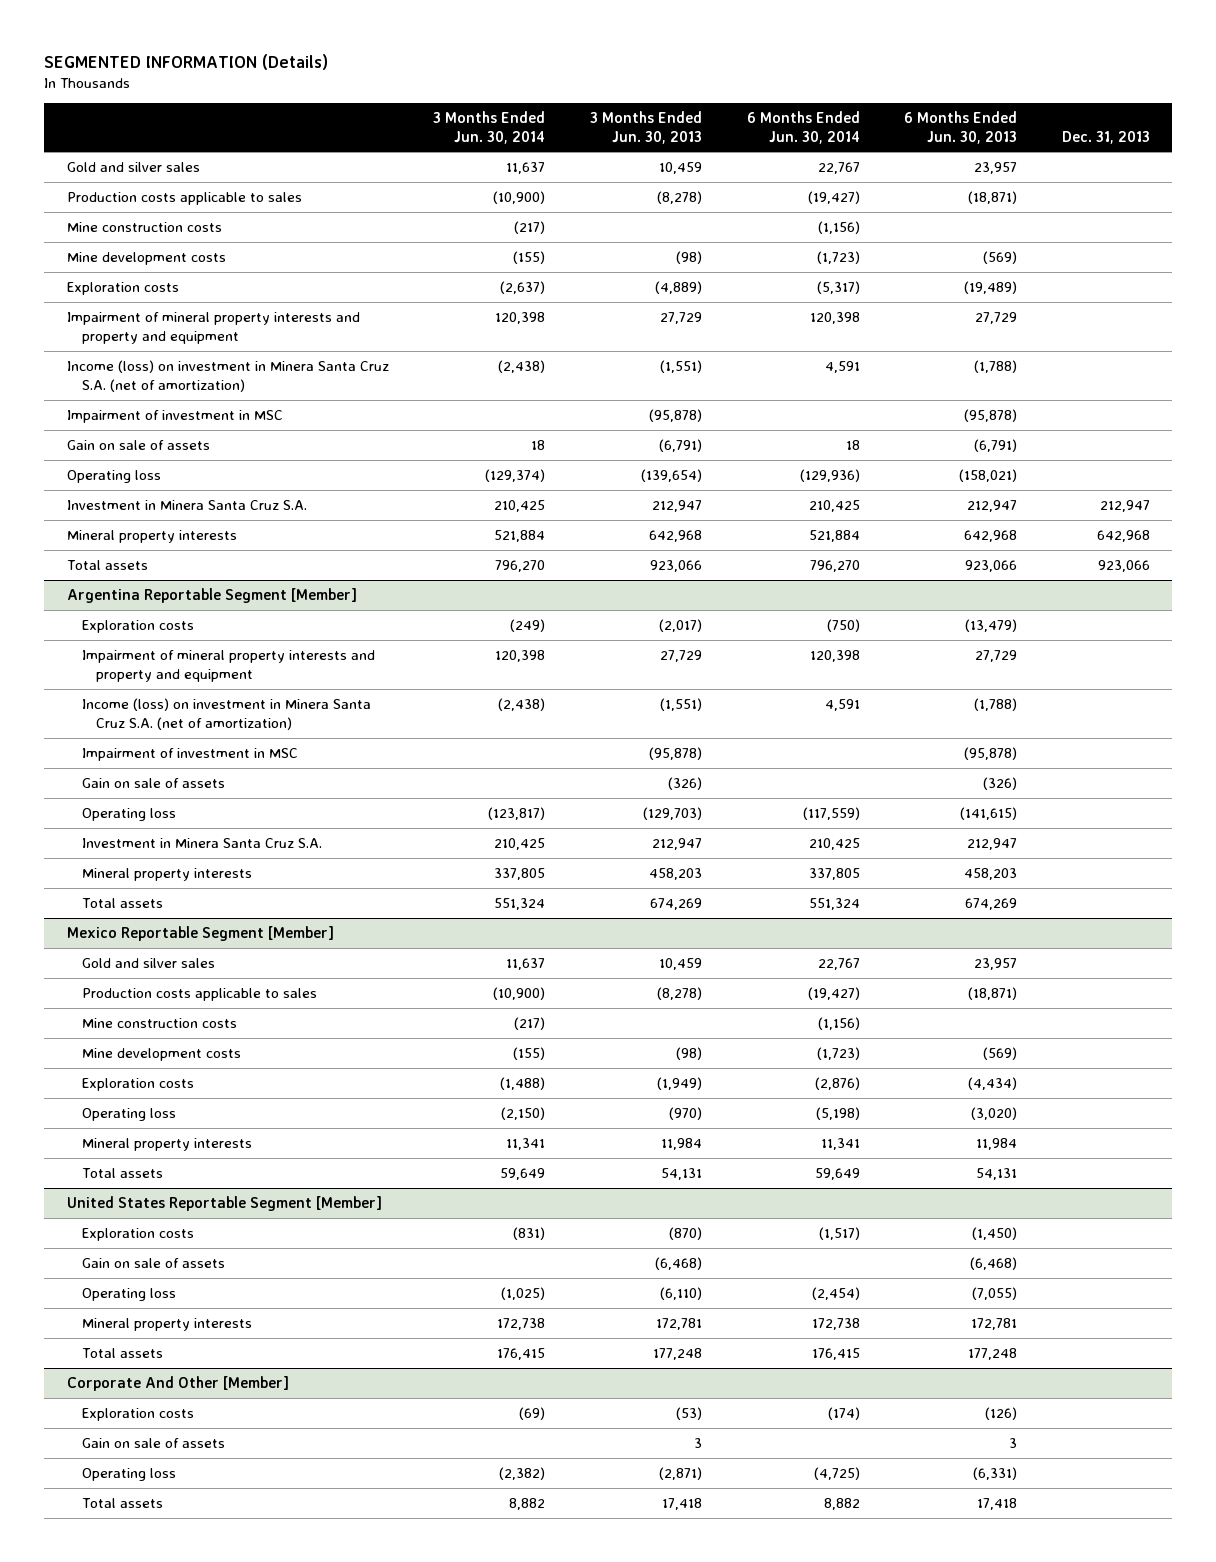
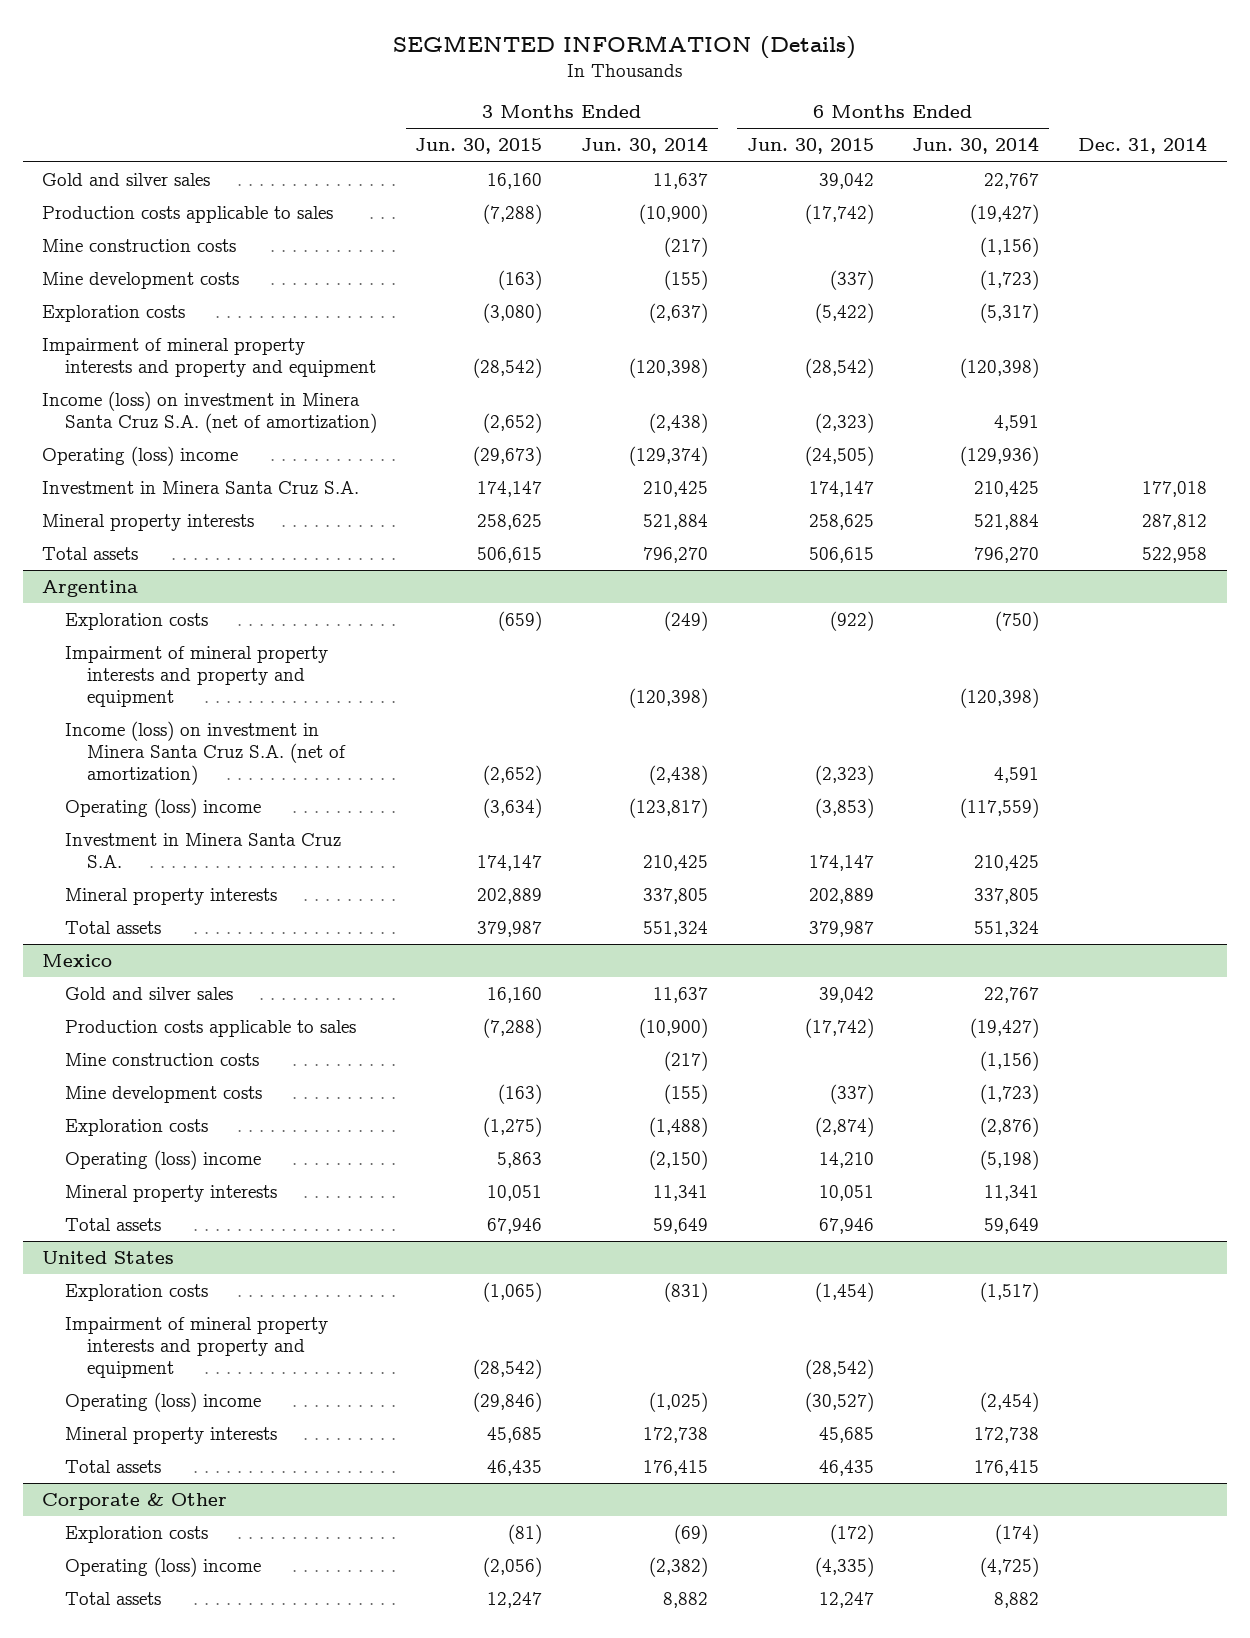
- | 3 Months Ended Jun. 30, 2014 | 3 Months Ended Jun. 30, 2013 | 6 Months Ended Jun. 30, 2014 | 6 Months Ended Jun. 30, 2013 | Dec. 31, 2013
+ | 3 Months Ended Jun. 30, 2015 | 3 Months Ended Jun. 30, 2014 | 6 Months Ended Jun. 30, 2015 | 6 Months Ended Jun. 30, 2014 | Dec. 31, 2014
- Impairment of mineral property interests and property and equipment | 120,398 | 27,729 | 120,398 | 27,729 |
+ Impairment of mineral property interests and property and equipment | (28,542) | (120,398) | (28,542) | (120,398) |
- Impairment of investment in MSC | | (95,878) | | (95,878) |
- Gain on sale of assets | 18 | (6,791) | 18 | (6,791) |
- Operating loss | (129,374) | (139,654) | (129,936) | (158,021) |
+ Operating (loss) income | (29,673) | (129,374) | (24,505) | (129,936) |
- Argentina Reportable Segment [Member]
+ Argentina
- Impairment of mineral property interests and property and equipment | 120,398 | 27,729 | 120,398 | 27,729 |
+ Impairment of mineral property interests and property and equipment | | (120,398) | | (120,398) |
- Impairment of investment in MSC | | (95,878) | | (95,878) |
- Gain on sale of assets | | (326) | | (326) |
- Operating loss | (123,817) | (129,703) | (117,559) | (141,615) |
+ Operating (loss) income | (3,634) | (123,817) | (3,853) | (117,559) |
- Mexico Reportable Segment [Member]
+ Mexico
- Operating loss | (2,150) | (970) | (5,198) | (3,020) |
+ Operating (loss) income | 5,863 | (2,150) | 14,210 | (5,198) |
- United States Reportable Segment [Member]
+ United States
- Gain on sale of assets | | (6,468) | | (6,468) |
- Operating loss | (1,025) | (6,110) | (2,454) | (7,055) |
+ Impairment of mineral property interests and property and equipment | (28,542) | | (28,542) | |
+ Operating (loss) income | (29,846) | (1,025) | (30,527) | (2,454) |
- Corporate And Other [Member]
+ Corporate & Other
- Gain on sale of assets | | 3 | | 3 |
- Operating loss | (2,382) | (2,871) | (4,725) | (6,331) |
+ Operating (loss) income | (2,056) | (2,382) | (4,335) | (4,725) |

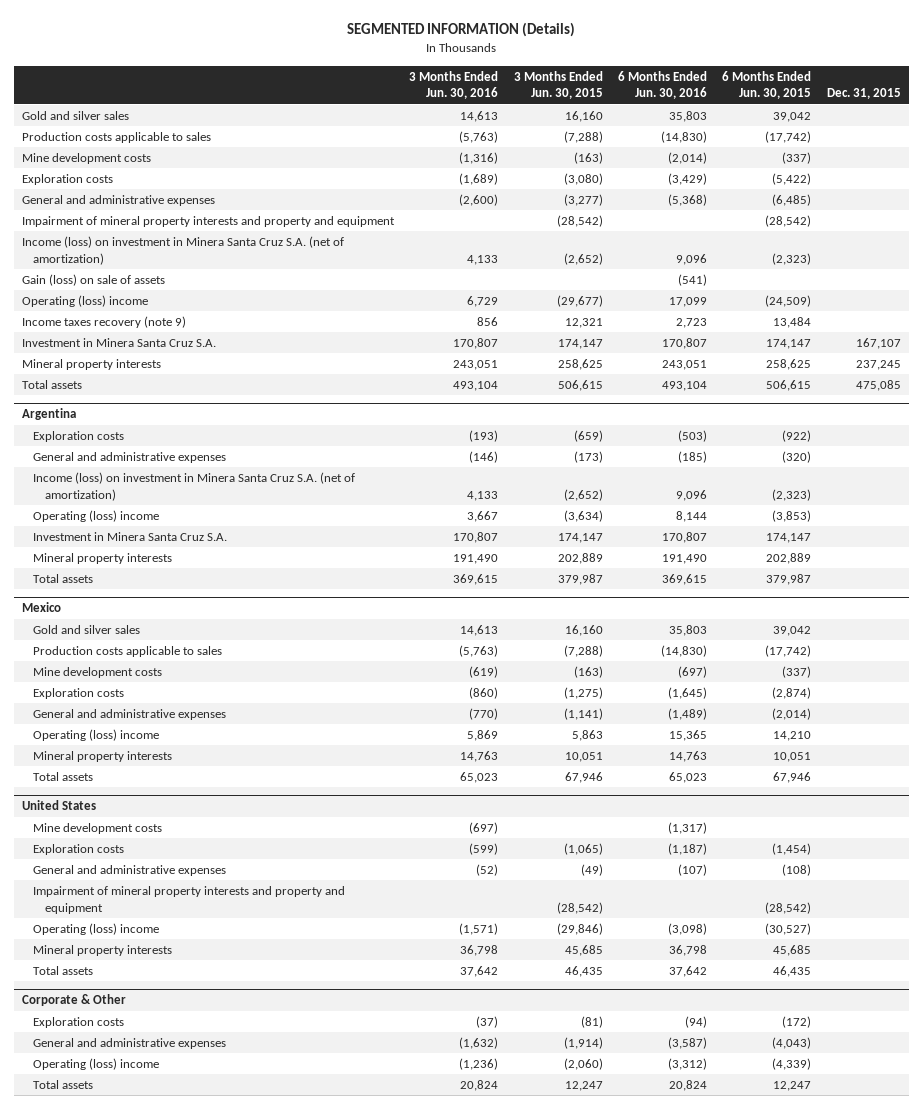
- | 3 Months Ended Jun. 30, 2015 | 3 Months Ended Jun. 30, 2014 | 6 Months Ended Jun. 30, 2015 | 6 Months Ended Jun. 30, 2014 | Dec. 31, 2014
+ | 3 Months Ended Jun. 30, 2016 | 3 Months Ended Jun. 30, 2015 | 6 Months Ended Jun. 30, 2016 | 6 Months Ended Jun. 30, 2015 | Dec. 31, 2015
- Mine construction costs | | (217) | | (1,156) |
+ General and administrative expenses | (2,600) | (3,277) | (5,368) | (6,485) |
- Operating (loss) income | (29,673) | (129,374) | (24,505) | (129,936) |
+ Gain (loss) on sale of assets | | | (541) | |
+ Operating (loss) income | 6,729 | (29,677) | 17,099 | (24,509) |
+ Income taxes recovery (note 9) | 856 | 12,321 | 2,723 | 13,484 |
@ Argentina
- Impairment of mineral property interests and property and equipment | | (120,398) | | (120,398) |
+ General and administrative expenses | (146) | (173) | (185) | (320) |
@ Mexico
- Mine construction costs | | (217) | | (1,156) |
+ General and administrative expenses | (770) | (1,141) | (1,489) | (2,014) |
@ United States
+ Mine development costs | (697) | | (1,317) | |
+ General and administrative expenses | (52) | (49) | (107) | (108) |
@ Corporate & Other
- Operating (loss) income | (2,056) | (2,382) | (4,335) | (4,725) |
+ General and administrative expenses | (1,632) | (1,914) | (3,587) | (4,043) |
+ Operating (loss) income | (1,236) | (2,060) | (3,312) | (4,339) |

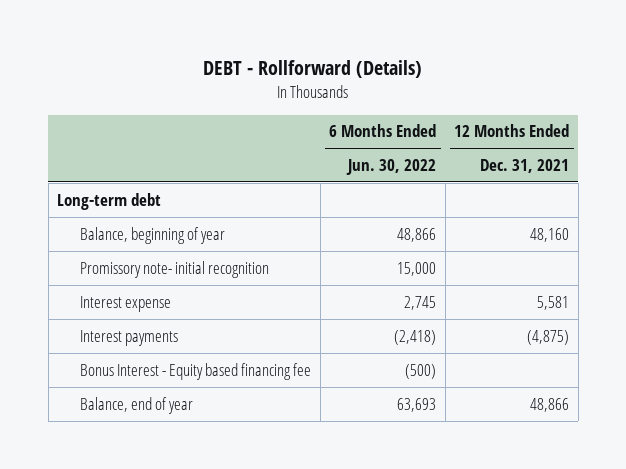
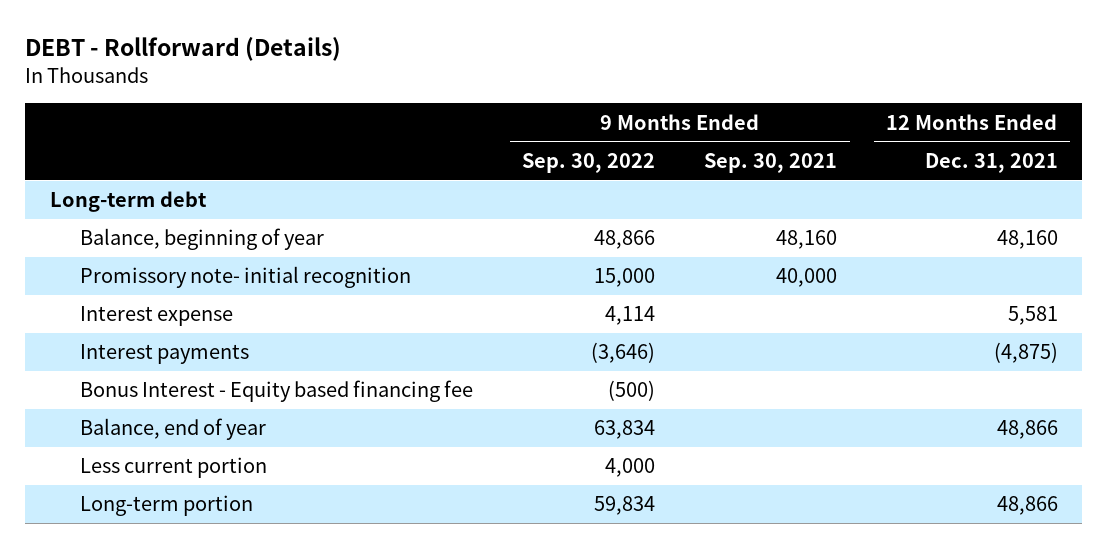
- | 6 Months Ended Jun. 30, 2022 | 12 Months Ended Dec. 31, 2021
+ | 9 Months Ended Sep. 30, 2022 | 9 Months Ended Sep. 30, 2021 | 12 Months Ended Dec. 31, 2021
+ Less current portion | 4,000 | |
+ Long-term portion | 59,834 | | 48,866

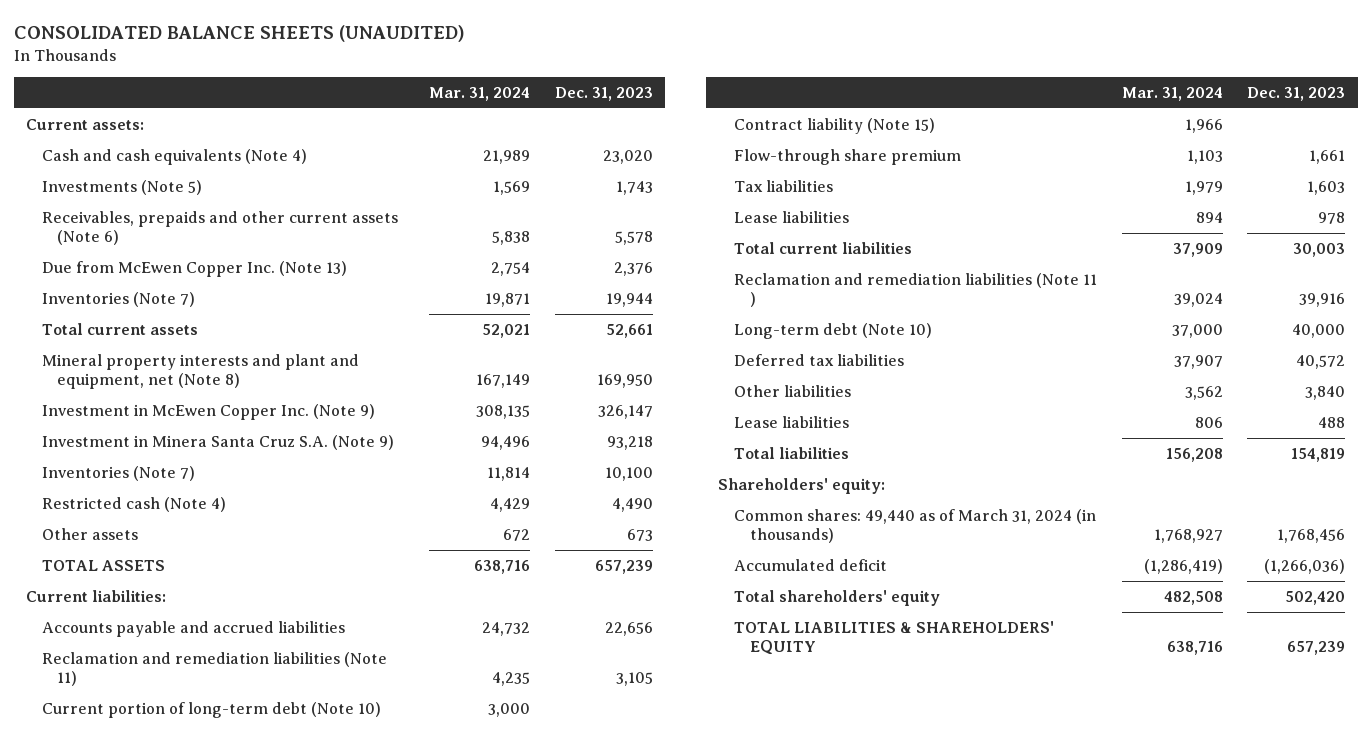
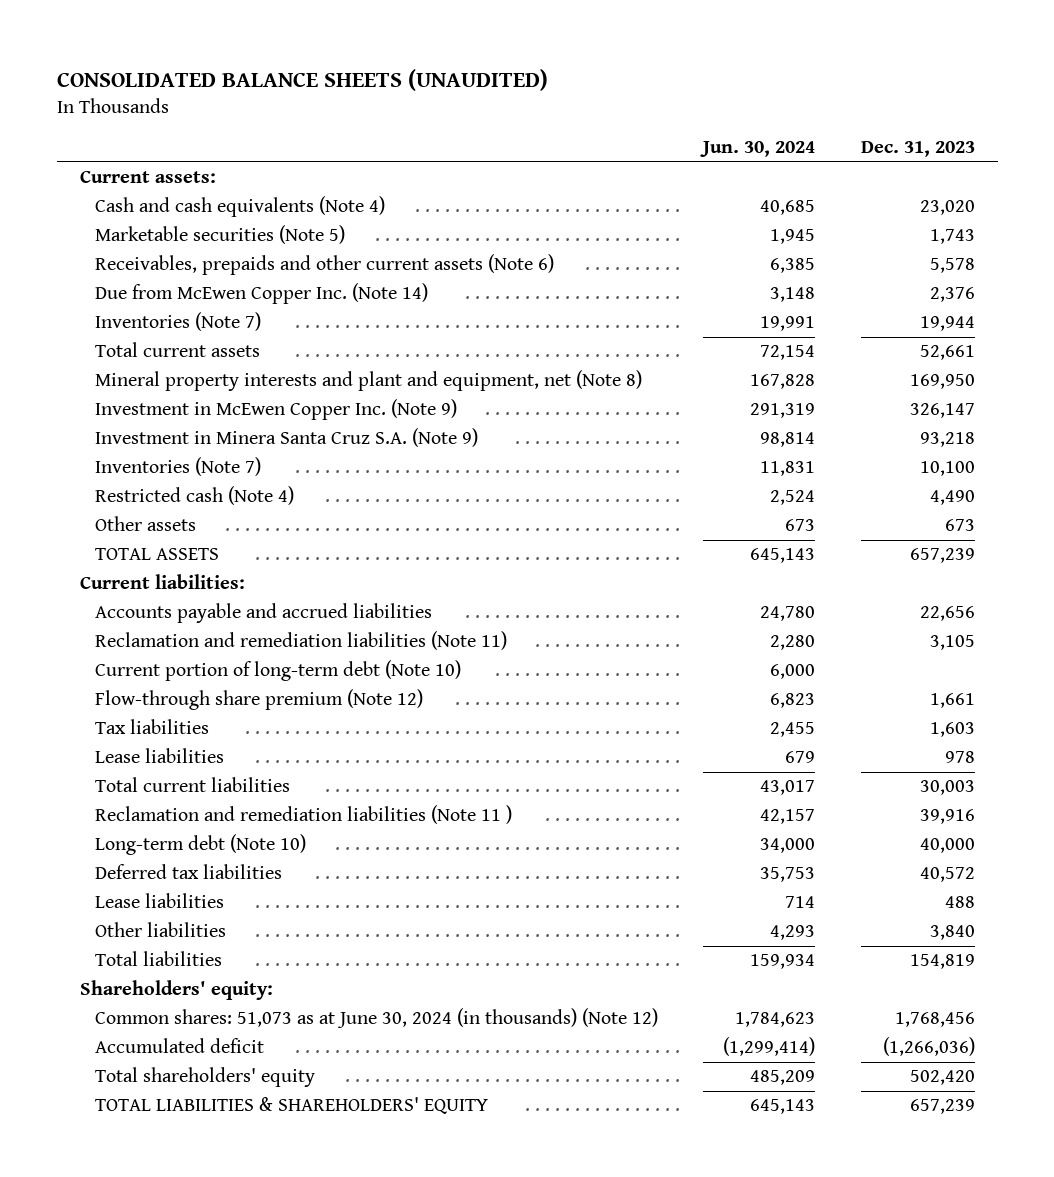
- | Mar. 31, 2024 | Dec. 31, 2023
+ | Jun. 30, 2024 | Dec. 31, 2023
- Investments (Note 5) | 1,569 | 1,743
+ Marketable securities (Note 5) | 1,945 | 1,743
- Due from McEwen Copper Inc. (Note 13) | 2,754 | 2,376
+ Due from McEwen Copper Inc. (Note 14) | 3,148 | 2,376
- Contract liability (Note 15) | 1,966 |
- Flow-through share premium | 1,103 | 1,661
+ Flow-through share premium (Note 12) | 6,823 | 1,661
moved down: Other liabilities | 4,293 | 3,840
- Common shares: 49,440 as of March 31, 2024 (in thousands) | 1,768,927 | 1,768,456
+ Common shares: 51,073 as at June 30, 2024 (in thousands) (Note 12) | 1,784,623 | 1,768,456

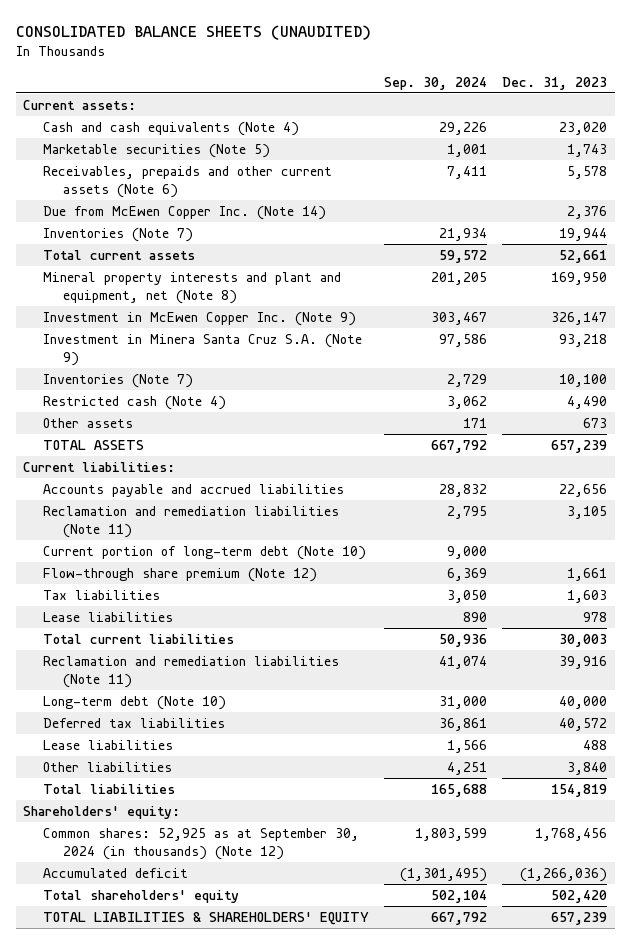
- | Jun. 30, 2024 | Dec. 31, 2023
+ | Sep. 30, 2024 | Dec. 31, 2023
- Reclamation and remediation liabilities (Note 11 ) | 42,157 | 39,916
+ Reclamation and remediation liabilities (Note 11) | 41,074 | 39,916
- Common shares: 51,073 as at June 30, 2024 (in thousands) (Note 12) | 1,784,623 | 1,768,456
+ Common shares: 52,925 as at September 30, 2024 (in thousands) (Note 12) | 1,803,599 | 1,768,456

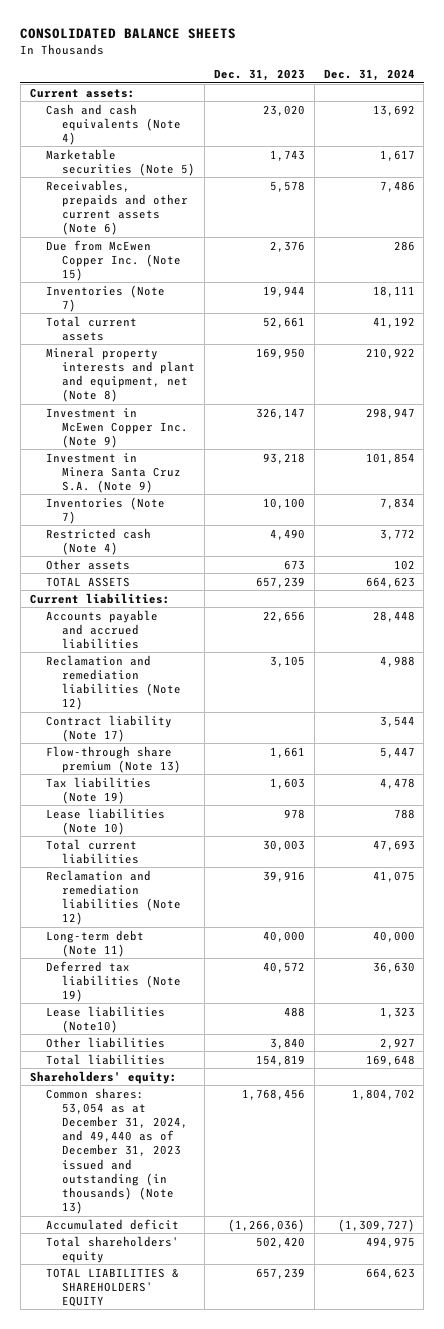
- CONSOLIDATED BALANCE SHEETS (UNAUDITED)
+ CONSOLIDATED BALANCE SHEETS
- | Sep. 30, 2024 | Dec. 31, 2023
+ | Dec. 31, 2023 | Dec. 31, 2024
- Due from McEwen Copper Inc. (Note 14) | | 2,376
+ Due from McEwen Copper Inc. (Note 15) | 2,376 | 286
- Reclamation and remediation liabilities (Note 11) | 2,795 | 3,105
- Current portion of long-term debt (Note 10) | 9,000 |
- Flow-through share premium (Note 12) | 6,369 | 1,661
- Tax liabilities | 3,050 | 1,603
- Lease liabilities | 890 | 978
+ Reclamation and remediation liabilities (Note 12) | 3,105 | 4,988
+ Contract liability (Note 17) | | 3,544
+ Flow-through share premium (Note 13) | 1,661 | 5,447
+ Tax liabilities (Note 19) | 1,603 | 4,478
+ Lease liabilities (Note 10) | 978 | 788
- Reclamation and remediation liabilities (Note 11) | 41,074 | 39,916
- Long-term debt (Note 10) | 31,000 | 40,000
- Deferred tax liabilities | 36,861 | 40,572
- Lease liabilities | 1,566 | 488
+ Reclamation and remediation liabilities (Note 12) | 39,916 | 41,075
+ Long-term debt (Note 11) | 40,000 | 40,000
+ Deferred tax liabilities (Note 19) | 40,572 | 36,630
+ Lease liabilities (Note10) | 488 | 1,323
- Common shares: 52,925 as at September 30, 2024 (in thousands) (Note 12) | 1,803,599 | 1,768,456
+ Common shares: 53,054 as at December 31, 2024, and 49,440 as of December 31, 2023 issued and outstanding (in thousands) (Note 13) | 1,768,456 | 1,804,702

